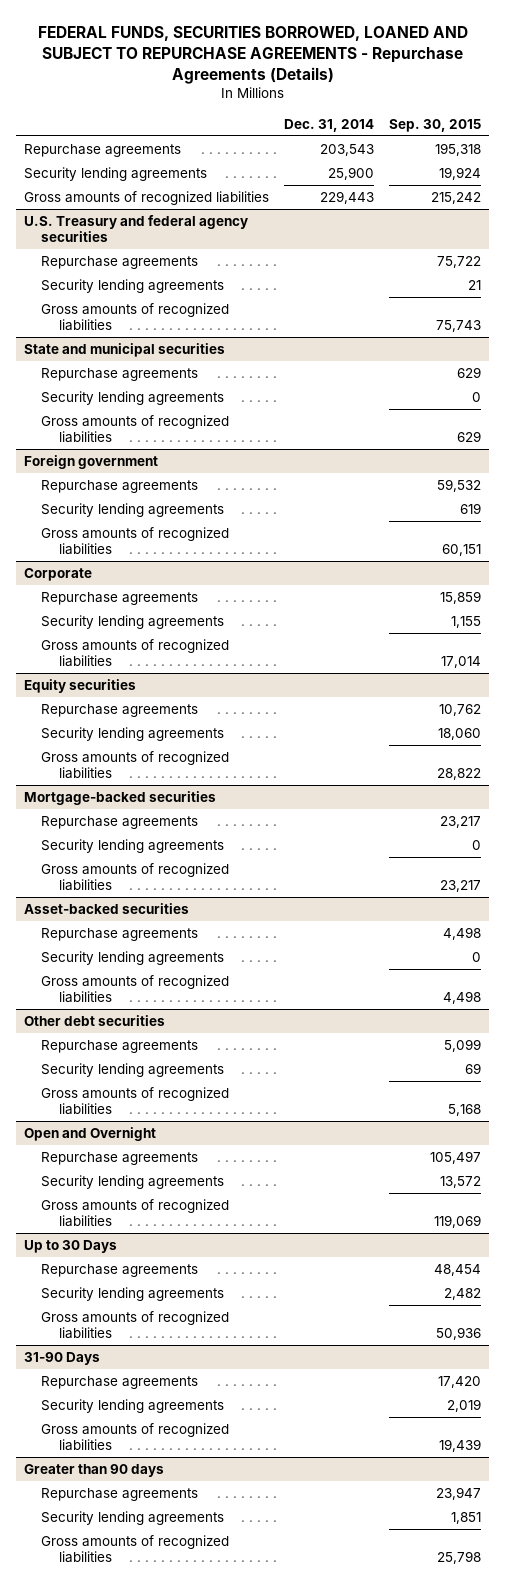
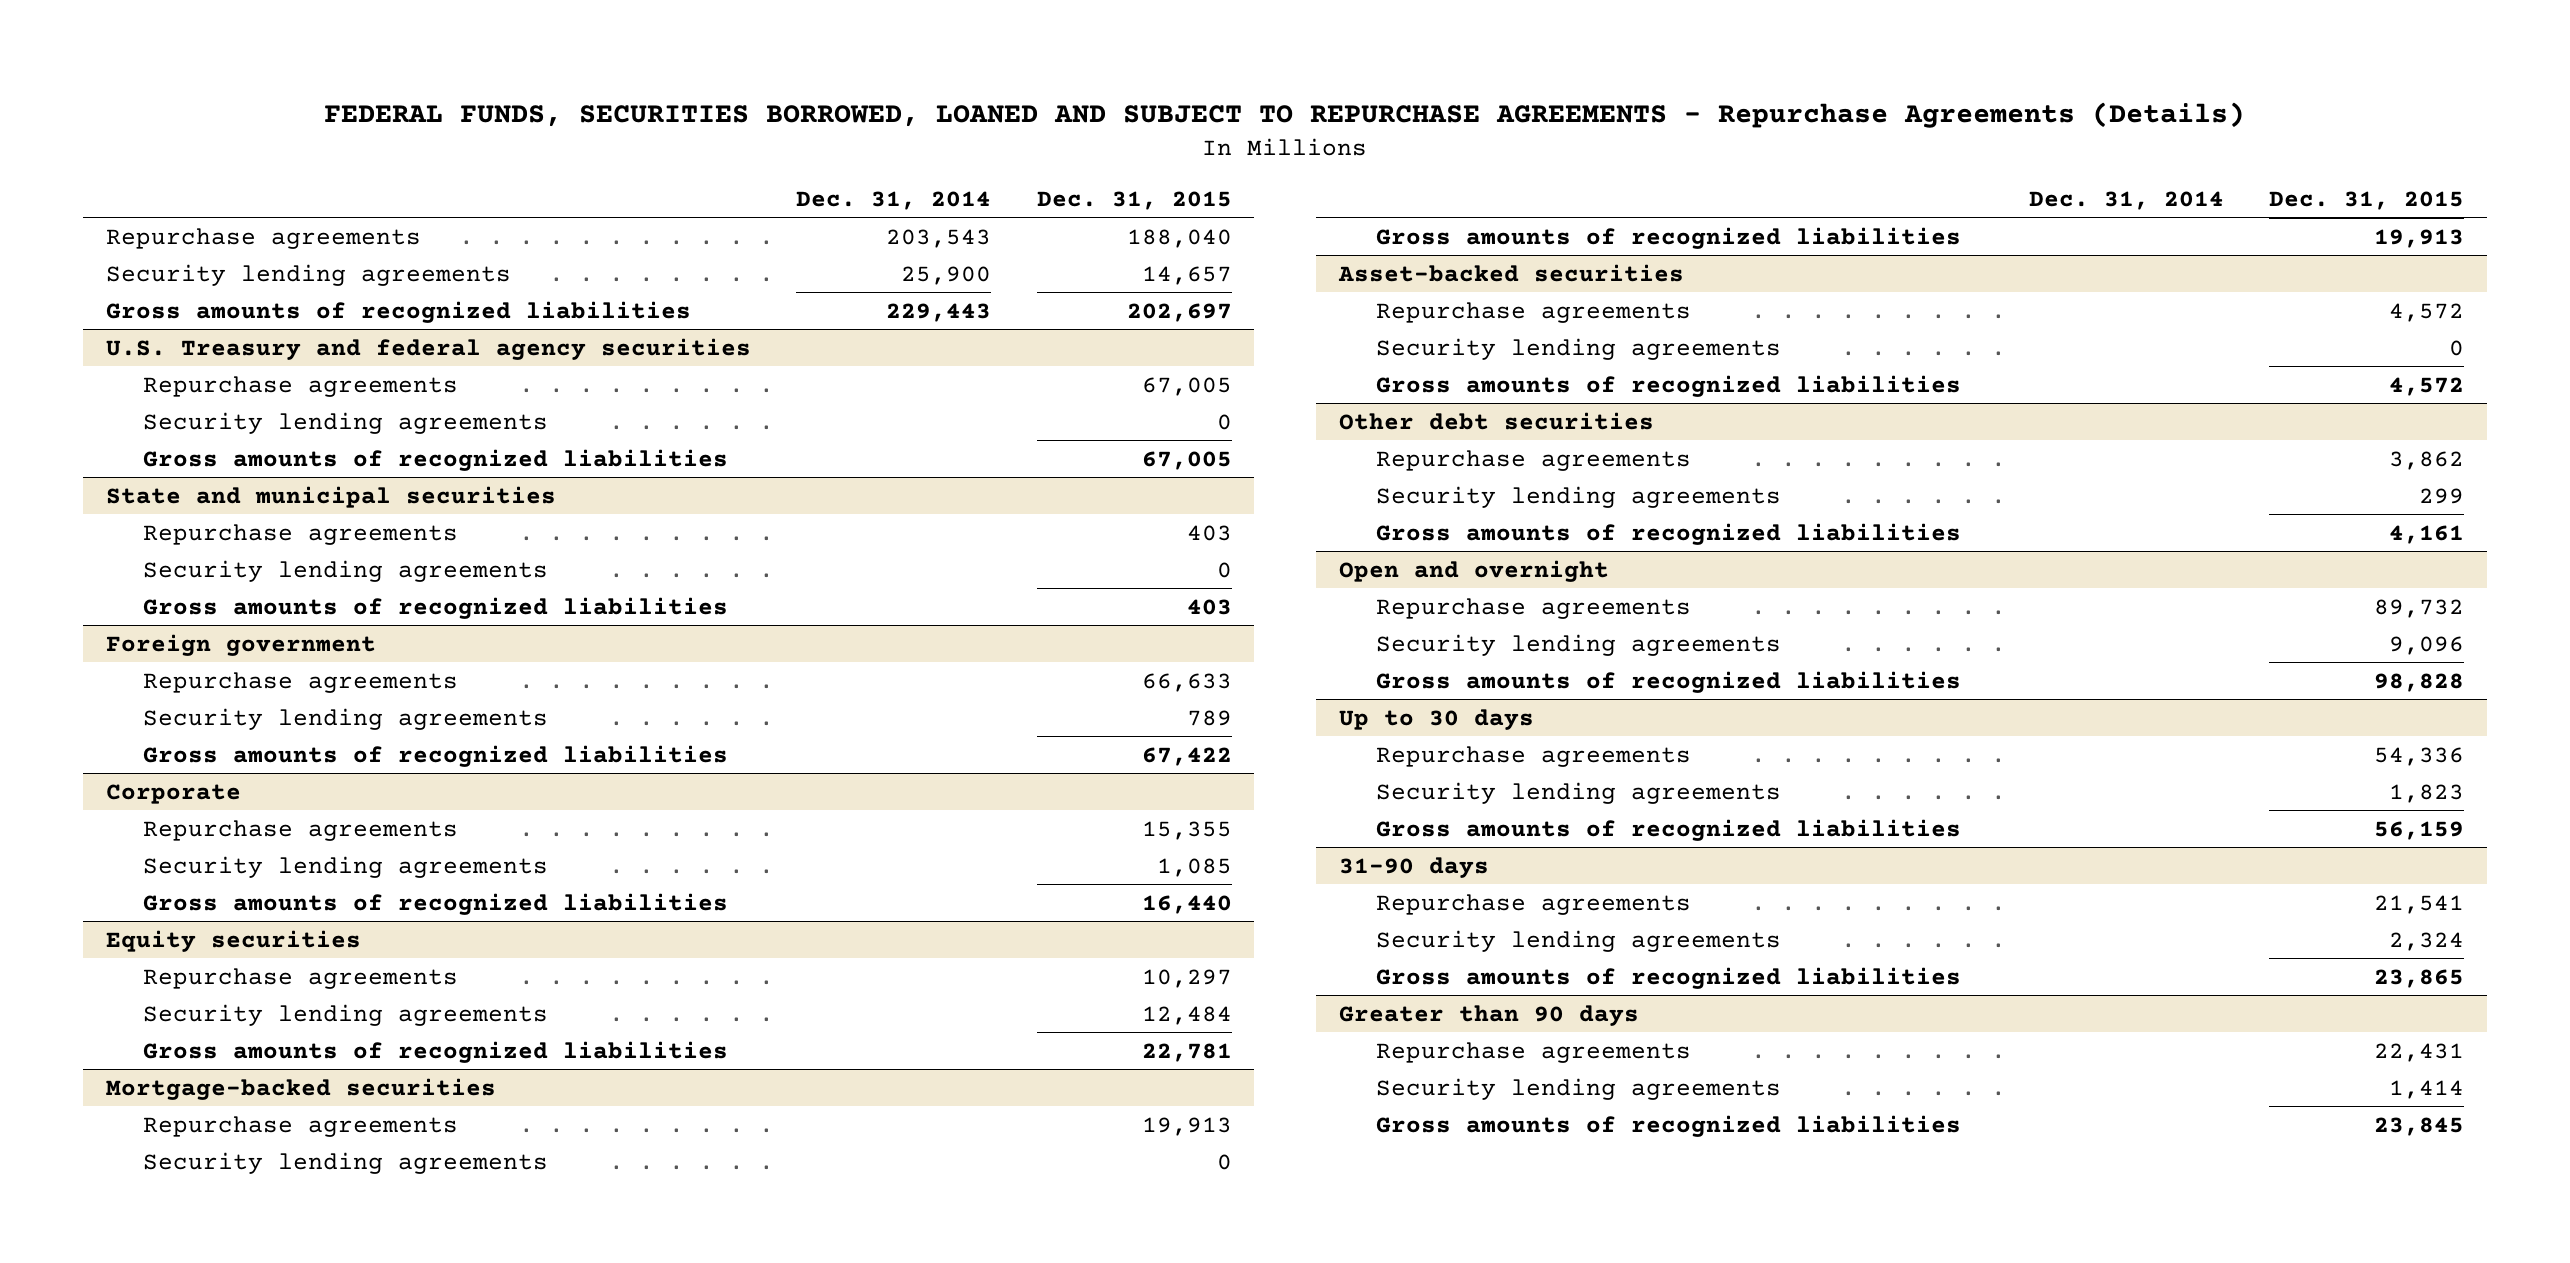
- | Dec. 31, 2014 | Sep. 30, 2015
+ | Dec. 31, 2014 | Dec. 31, 2015
- Open and Overnight
+ Open and overnight
- Up to 30 Days
+ Up to 30 days
- 31-90 Days
+ 31-90 days

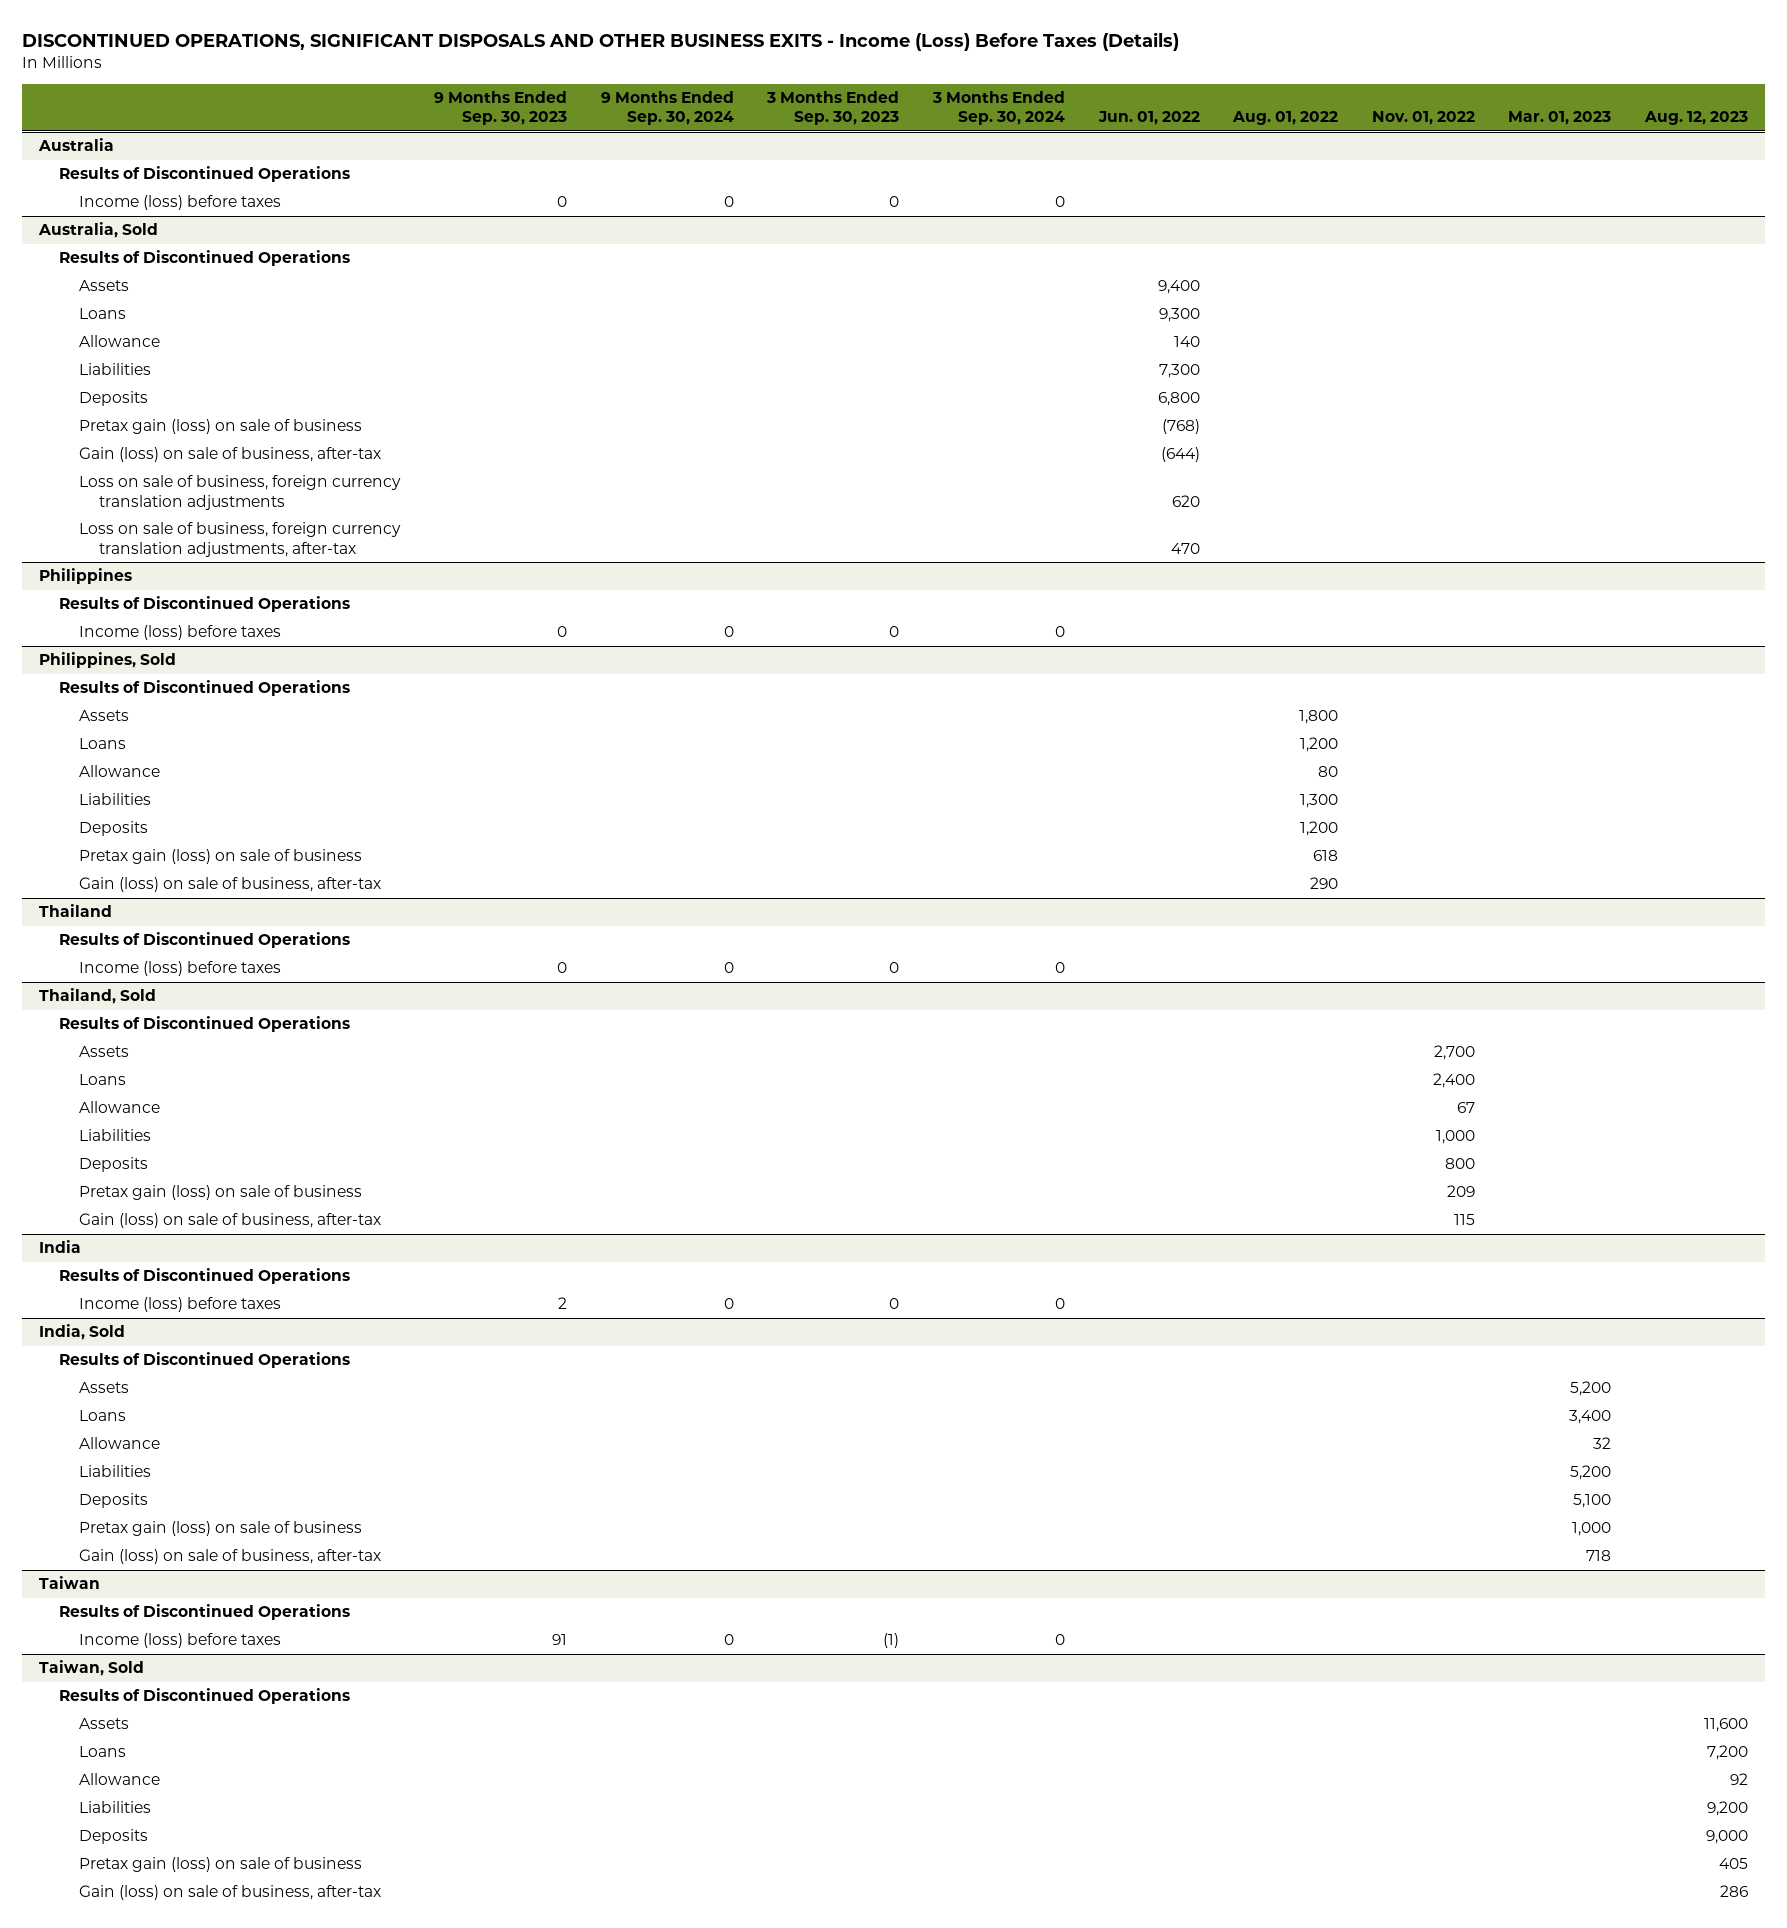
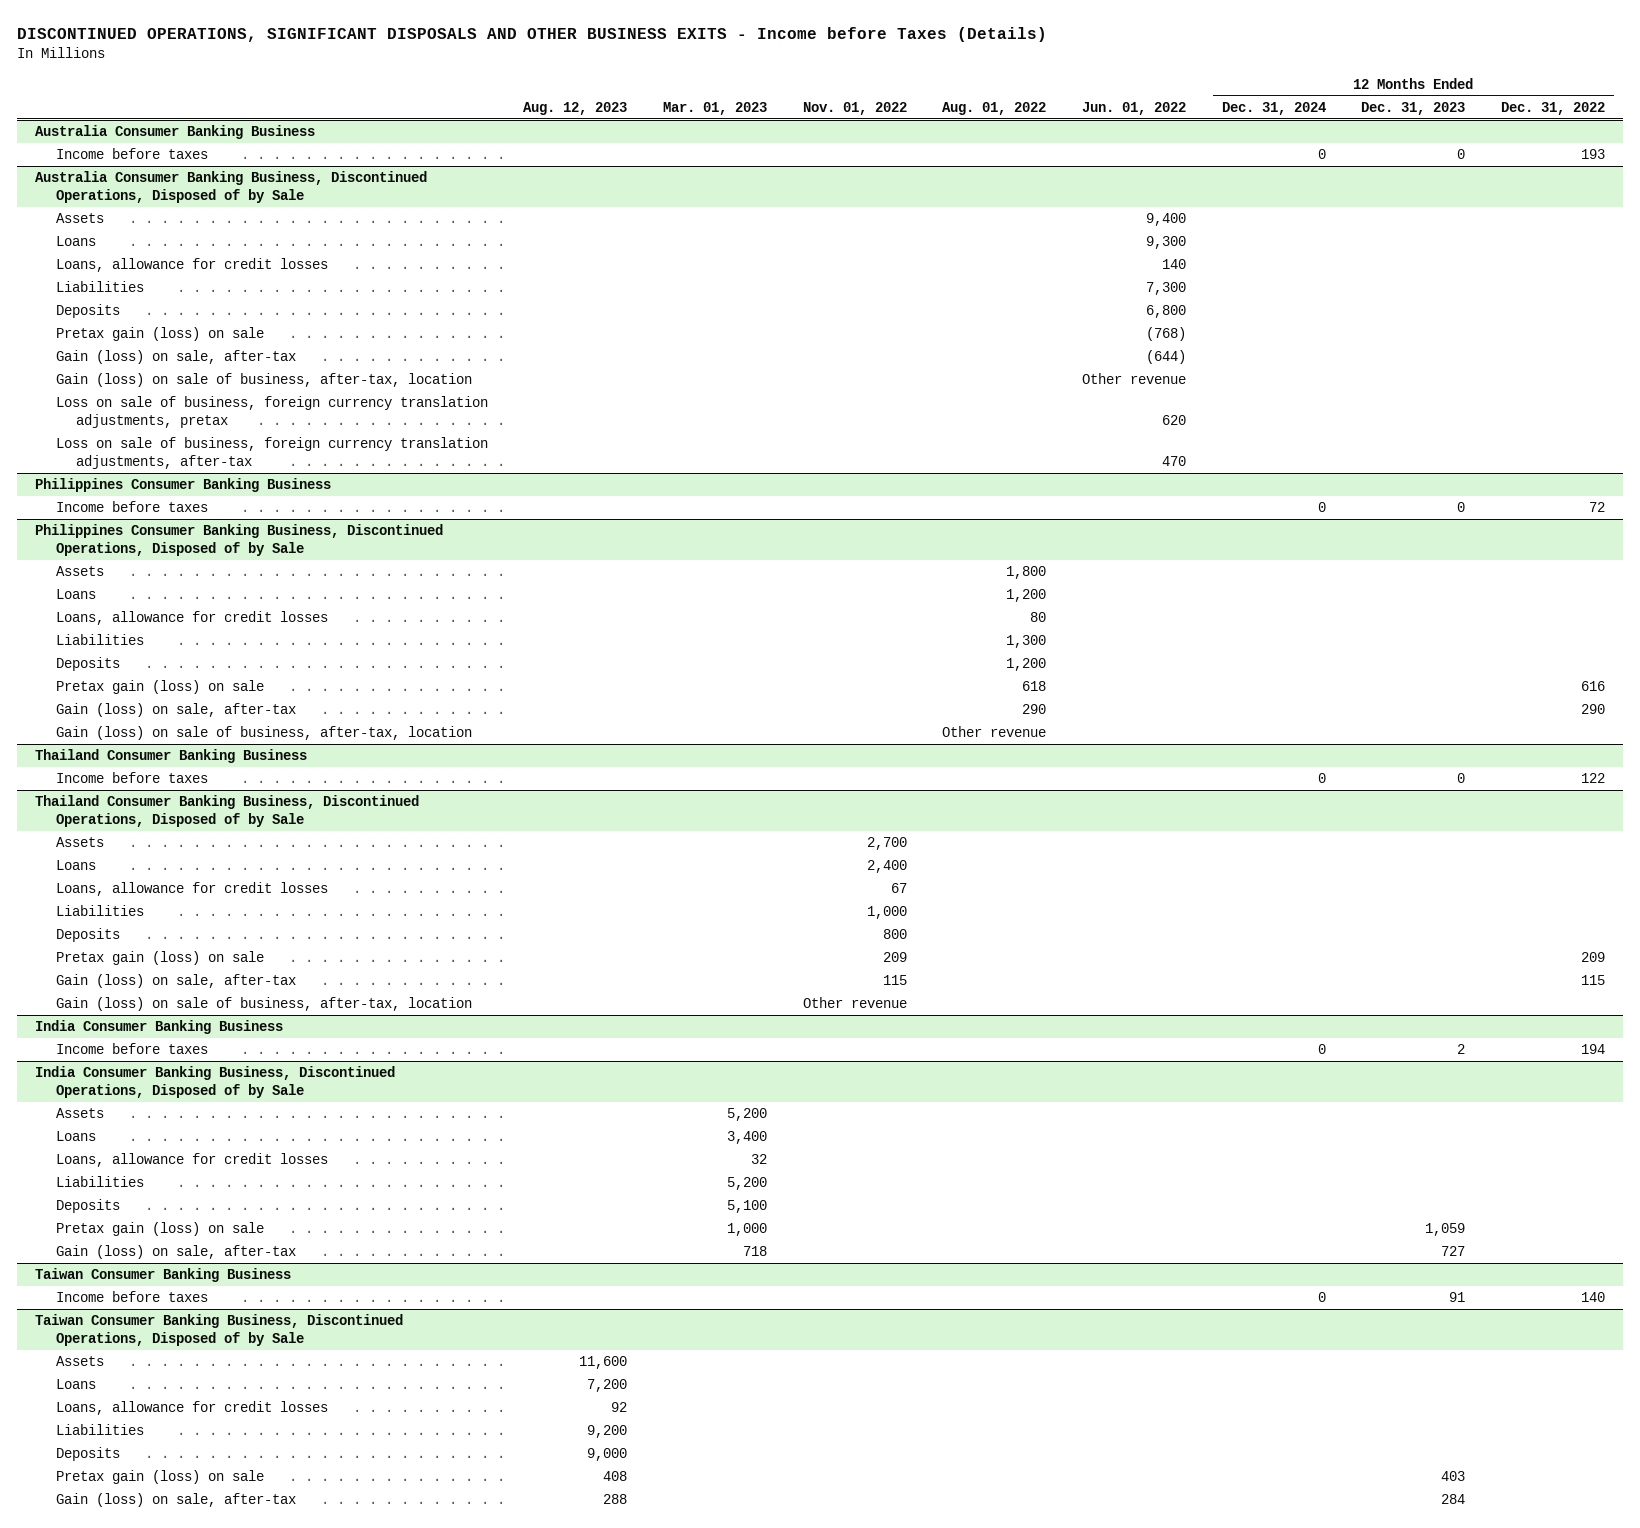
- DISCONTINUED OPERATIONS, SIGNIFICANT DISPOSALS AND OTHER BUSINESS EXITS - Income (Loss) Before Taxes (Details)
+ DISCONTINUED OPERATIONS, SIGNIFICANT DISPOSALS AND OTHER BUSINESS EXITS - Income before Taxes (Details)
- | 9 Months Ended Sep. 30, 2023 | 9 Months Ended Sep. 30, 2024 | 3 Months Ended Sep. 30, 2023 | 3 Months Ended Sep. 30, 2024 | Jun. 01, 2022 | Aug. 01, 2022 | Nov. 01, 2022 | Mar. 01, 2023 | Aug. 12, 2023
+ | Aug. 12, 2023 | Mar. 01, 2023 | Nov. 01, 2022 | Aug. 01, 2022 | Jun. 01, 2022 | 12 Months Ended Dec. 31, 2024 | 12 Months Ended Dec. 31, 2023 | 12 Months Ended Dec. 31, 2022
- Australia
- Results of Discontinued Operations
- Income (loss) before taxes | 0 | 0 | 0 | 0 | | | | |
- Australia, Sold
- Results of Discontinued Operations
+ Australia Consumer Banking Business
+ Income before taxes | | | | | | 0 | 0 | 193
+ Australia Consumer Banking Business, Discontinued Operations, Disposed of by Sale
- Allowance | | | | | 140 | | | |
+ Loans, allowance for credit losses | | | | | 140 | | |
- Pretax gain (loss) on sale of business | | | | | (768) | | | |
- Gain (loss) on sale of business, after-tax | | | | | (644) | | | |
- Loss on sale of business, foreign currency translation adjustments | | | | | 620 | | | |
+ Pretax gain (loss) on sale | | | | | (768) | | |
+ Gain (loss) on sale, after-tax | | | | | (644) | | |
+ Gain (loss) on sale of business, after-tax, location | | | | | Other revenue | | |
+ Loss on sale of business, foreign currency translation adjustments, pretax | | | | | 620 | | |
- Philippines
- Results of Discontinued Operations
- Income (loss) before taxes | 0 | 0 | 0 | 0 | | | | |
- Philippines, Sold
- Results of Discontinued Operations
+ Philippines Consumer Banking Business
+ Income before taxes | | | | | | 0 | 0 | 72
+ Philippines Consumer Banking Business, Discontinued Operations, Disposed of by Sale
- Allowance | | | | | | 80 | | |
+ Loans, allowance for credit losses | | | | 80 | | | |
- Pretax gain (loss) on sale of business | | | | | | 618 | | |
- Gain (loss) on sale of business, after-tax | | | | | | 290 | | |
- Thailand
- Results of Discontinued Operations
- Income (loss) before taxes | 0 | 0 | 0 | 0 | | | | |
- Thailand, Sold
- Results of Discontinued Operations
+ Pretax gain (loss) on sale | | | | 618 | | | | 616
+ Gain (loss) on sale, after-tax | | | | 290 | | | | 290
+ Gain (loss) on sale of business, after-tax, location | | | | Other revenue | | | |
+ Thailand Consumer Banking Business
+ Income before taxes | | | | | | 0 | 0 | 122
+ Thailand Consumer Banking Business, Discontinued Operations, Disposed of by Sale
- Allowance | | | | | | | 67 | |
+ Loans, allowance for credit losses | | | 67 | | | | |
- Pretax gain (loss) on sale of business | | | | | | | 209 | |
- Gain (loss) on sale of business, after-tax | | | | | | | 115 | |
- India
- Results of Discontinued Operations
- Income (loss) before taxes | 2 | 0 | 0 | 0 | | | | |
- India, Sold
- Results of Discontinued Operations
+ Pretax gain (loss) on sale | | | 209 | | | | | 209
+ Gain (loss) on sale, after-tax | | | 115 | | | | | 115
+ Gain (loss) on sale of business, after-tax, location | | | Other revenue | | | | |
+ India Consumer Banking Business
+ Income before taxes | | | | | | 0 | 2 | 194
+ India Consumer Banking Business, Discontinued Operations, Disposed of by Sale
- Allowance | | | | | | | | 32 |
+ Loans, allowance for credit losses | | 32 | | | | | |
- Pretax gain (loss) on sale of business | | | | | | | | 1,000 |
- Gain (loss) on sale of business, after-tax | | | | | | | | 718 |
- Taiwan
- Results of Discontinued Operations
- Income (loss) before taxes | 91 | 0 | (1) | 0 | | | | |
- Taiwan, Sold
- Results of Discontinued Operations
+ Pretax gain (loss) on sale | | 1,000 | | | | | 1,059 |
+ Gain (loss) on sale, after-tax | | 718 | | | | | 727 |
+ Taiwan Consumer Banking Business
+ Income before taxes | | | | | | 0 | 91 | 140
+ Taiwan Consumer Banking Business, Discontinued Operations, Disposed of by Sale
- Allowance | | | | | | | | | 92
+ Loans, allowance for credit losses | 92 | | | | | | |
- Pretax gain (loss) on sale of business | | | | | | | | | 405
- Gain (loss) on sale of business, after-tax | | | | | | | | | 286
+ Pretax gain (loss) on sale | 408 | | | | | | 403 |
+ Gain (loss) on sale, after-tax | 288 | | | | | | 284 |

